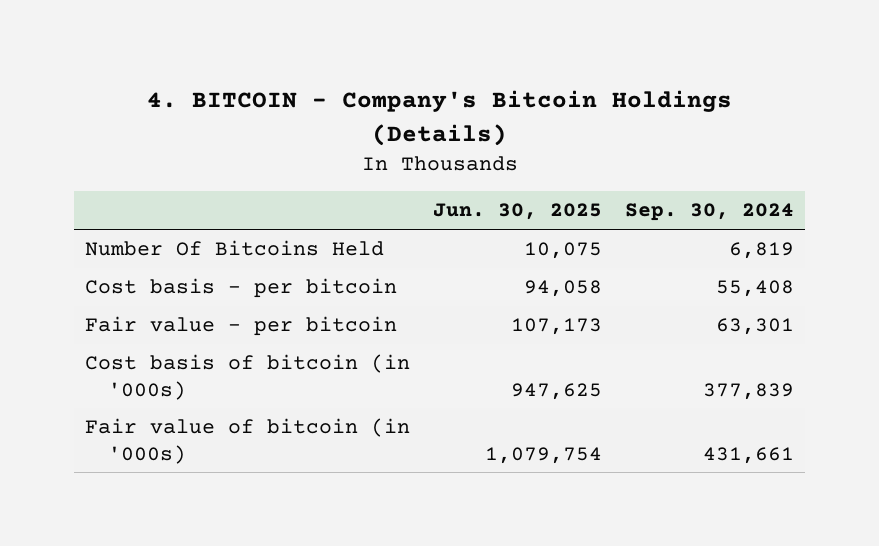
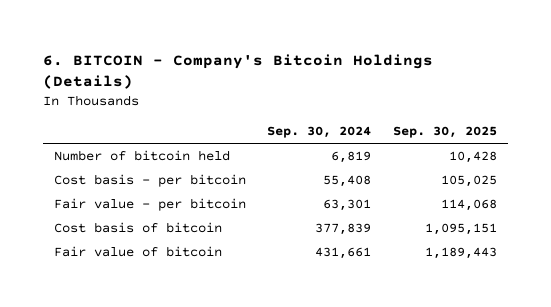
- 4. BITCOIN - Company's Bitcoin Holdings (Details)
+ 6. BITCOIN - Company's Bitcoin Holdings (Details)
- | Jun. 30, 2025 | Sep. 30, 2024
+ | Sep. 30, 2024 | Sep. 30, 2025
- Number Of Bitcoins Held | 10,075 | 6,819
+ Number of bitcoin held | 6,819 | 10,428
- Cost basis of bitcoin (in '000s) | 947,625 | 377,839
- Fair value of bitcoin (in '000s) | 1,079,754 | 431,661
+ Cost basis of bitcoin | 377,839 | 1,095,151
+ Fair value of bitcoin | 431,661 | 1,189,443

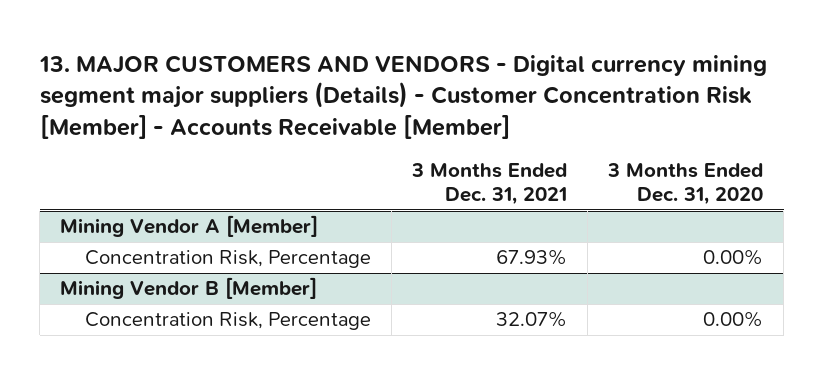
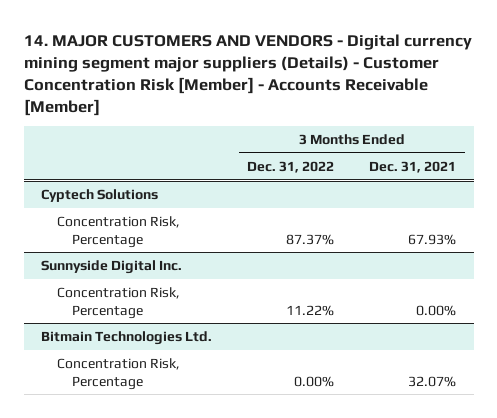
- 13. MAJOR CUSTOMERS AND VENDORS - Digital currency mining segment major suppliers (Details) - Customer Concentration Risk [Member] - Accounts Receivable [Member]
+ 14. MAJOR CUSTOMERS AND VENDORS - Digital currency mining segment major suppliers (Details) - Customer Concentration Risk [Member] - Accounts Receivable [Member]
- | 3 Months Ended Dec. 31, 2021 | 3 Months Ended Dec. 31, 2020
+ | 3 Months Ended Dec. 31, 2022 | 3 Months Ended Dec. 31, 2021
- Mining Vendor A [Member]
+ Cyptech Solutions
- Mining Vendor B [Member]
+ Sunnyside Digital Inc.
+ Concentration Risk, Percentage | 11.22% | 0.00%
+ Bitmain Technologies Ltd.

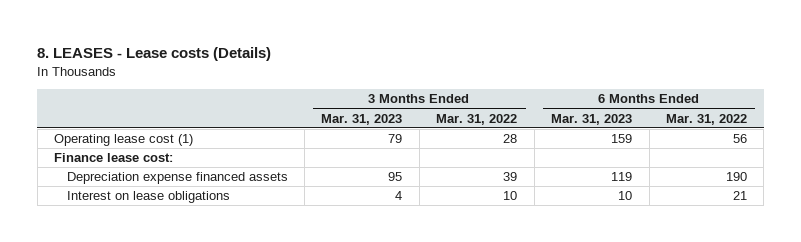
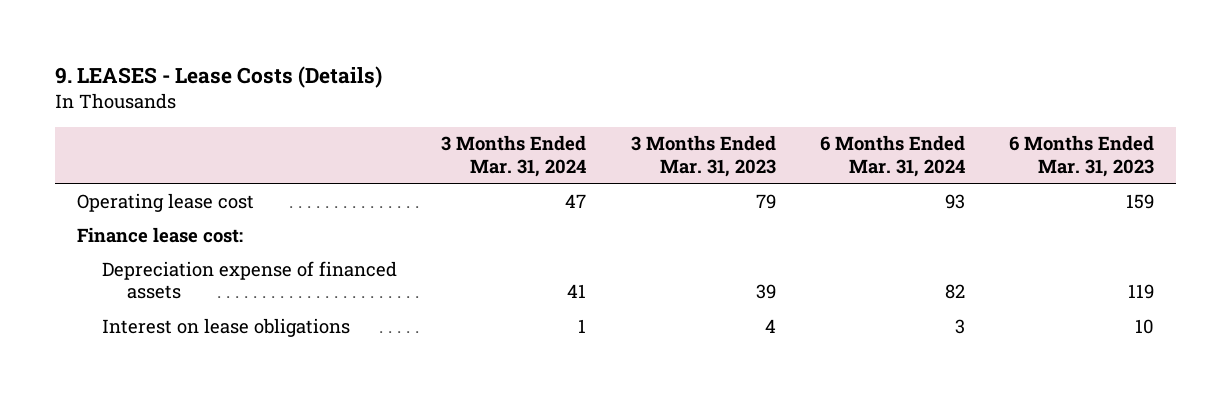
- 8. LEASES - Lease costs (Details)
+ 9. LEASES - Lease Costs (Details)
- | 3 Months Ended Mar. 31, 2023 | 3 Months Ended Mar. 31, 2022 | 6 Months Ended Mar. 31, 2023 | 6 Months Ended Mar. 31, 2022
+ | 3 Months Ended Mar. 31, 2024 | 3 Months Ended Mar. 31, 2023 | 6 Months Ended Mar. 31, 2024 | 6 Months Ended Mar. 31, 2023
- Operating lease cost (1) | 79 | 28 | 159 | 56
+ Operating lease cost | 47 | 79 | 93 | 159
- Depreciation expense financed assets | 95 | 39 | 119 | 190
+ Depreciation expense of financed assets | 41 | 39 | 82 | 119

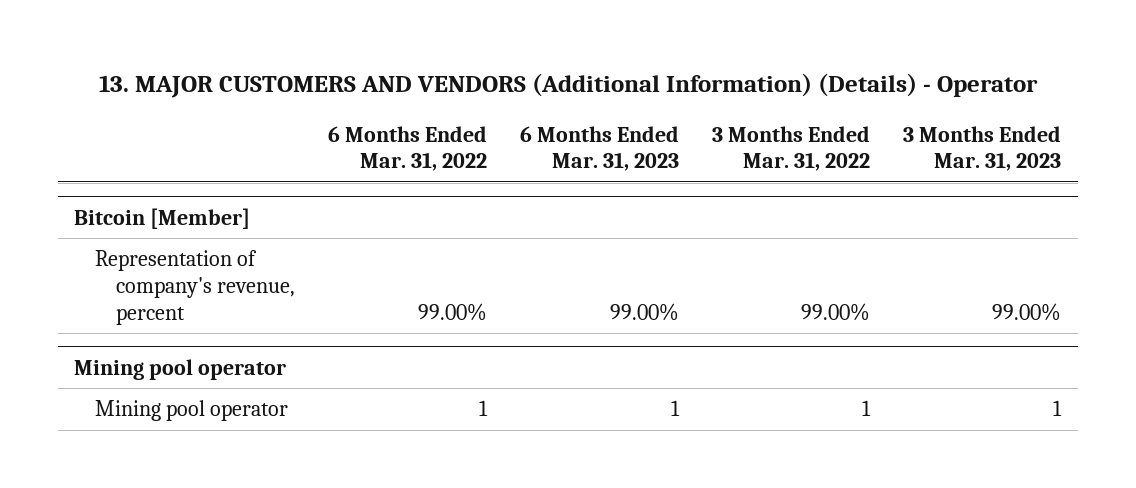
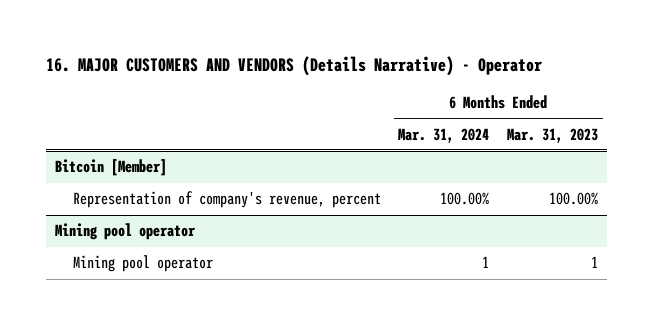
- 13. MAJOR CUSTOMERS AND VENDORS (Additional Information) (Details) - Operator
+ 16. MAJOR CUSTOMERS AND VENDORS (Details Narrative) - Operator
- | 6 Months Ended Mar. 31, 2022 | 6 Months Ended Mar. 31, 2023 | 3 Months Ended Mar. 31, 2022 | 3 Months Ended Mar. 31, 2023
+ | 6 Months Ended Mar. 31, 2024 | 6 Months Ended Mar. 31, 2023
@ Bitcoin [Member]
- Representation of company's revenue, percent | 99.00% | 99.00% | 99.00% | 99.00%
+ Representation of company's revenue, percent | 100.00% | 100.00%

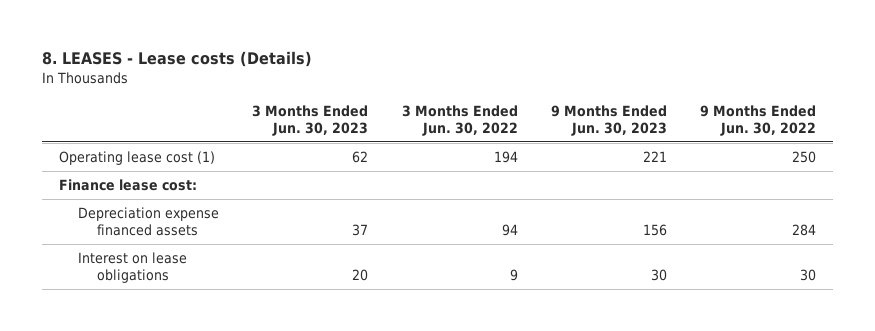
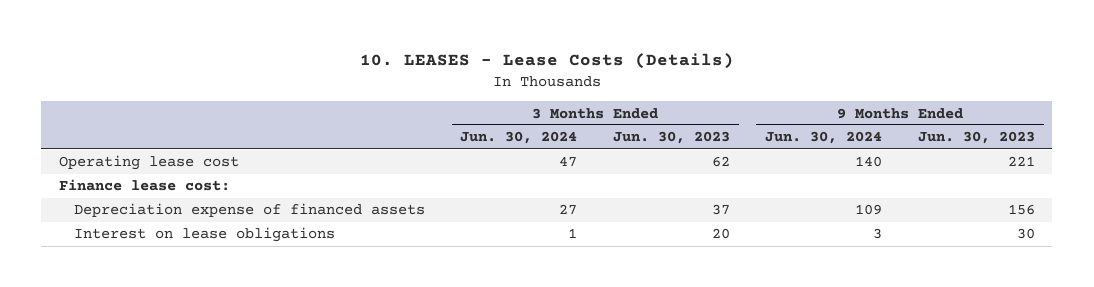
- 8. LEASES - Lease costs (Details)
+ 10. LEASES - Lease Costs (Details)
- | 3 Months Ended Jun. 30, 2023 | 3 Months Ended Jun. 30, 2022 | 9 Months Ended Jun. 30, 2023 | 9 Months Ended Jun. 30, 2022
+ | 3 Months Ended Jun. 30, 2024 | 3 Months Ended Jun. 30, 2023 | 9 Months Ended Jun. 30, 2024 | 9 Months Ended Jun. 30, 2023
- Operating lease cost (1) | 62 | 194 | 221 | 250
+ Operating lease cost | 47 | 62 | 140 | 221
- Depreciation expense financed assets | 37 | 94 | 156 | 284
+ Depreciation expense of financed assets | 27 | 37 | 109 | 156

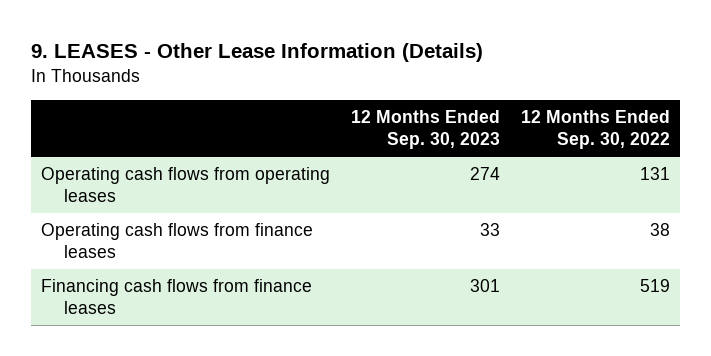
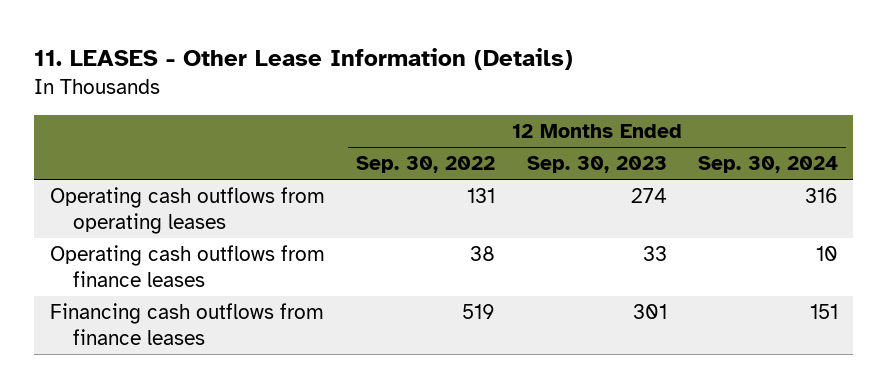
- 9. LEASES - Other Lease Information (Details)
+ 11. LEASES - Other Lease Information (Details)
- | 12 Months Ended Sep. 30, 2023 | 12 Months Ended Sep. 30, 2022
+ | 12 Months Ended Sep. 30, 2022 | 12 Months Ended Sep. 30, 2023 | 12 Months Ended Sep. 30, 2024
- Operating cash flows from operating leases | 274 | 131
- Operating cash flows from finance leases | 33 | 38
- Financing cash flows from finance leases | 301 | 519
+ Operating cash outflows from operating leases | 131 | 274 | 316
+ Operating cash outflows from finance leases | 38 | 33 | 10
+ Financing cash outflows from finance leases | 519 | 301 | 151

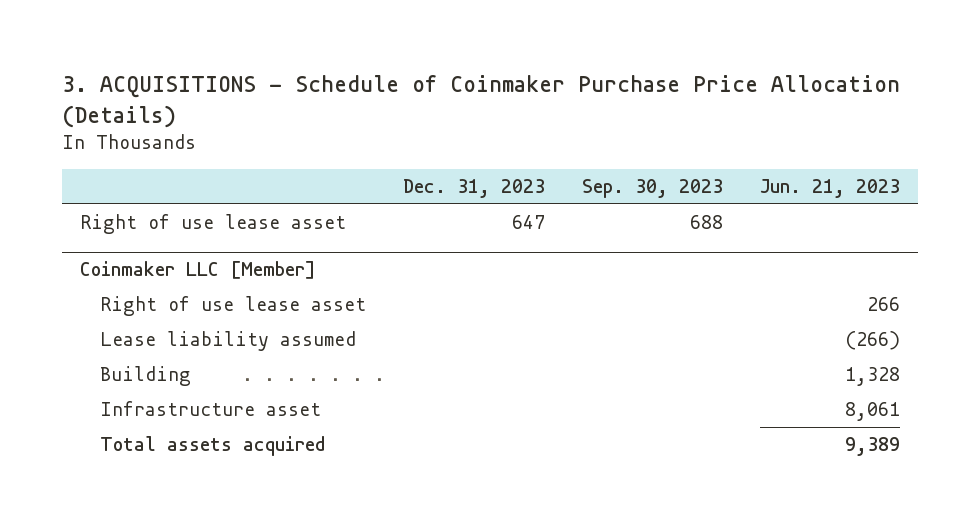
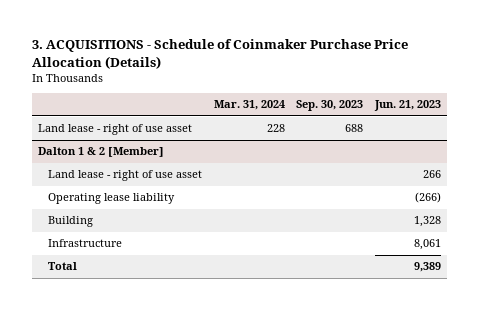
- | Dec. 31, 2023 | Sep. 30, 2023 | Jun. 21, 2023
+ | Mar. 31, 2024 | Sep. 30, 2023 | Jun. 21, 2023
- Right of use lease asset | 647 | 688 |
- Coinmaker LLC [Member]
- Right of use lease asset | | | 266
- Lease liability assumed | | | (266)
+ Land lease - right of use asset | 228 | 688 |
+ Dalton 1 & 2 [Member]
+ Land lease - right of use asset | | | 266
+ Operating lease liability | | | (266)
- Infrastructure asset | | | 8,061
- Total assets acquired | | | 9,389
+ Infrastructure | | | 8,061
+ Total | | | 9,389

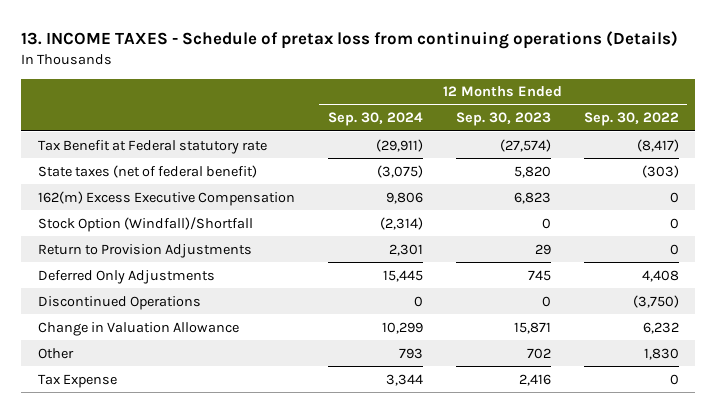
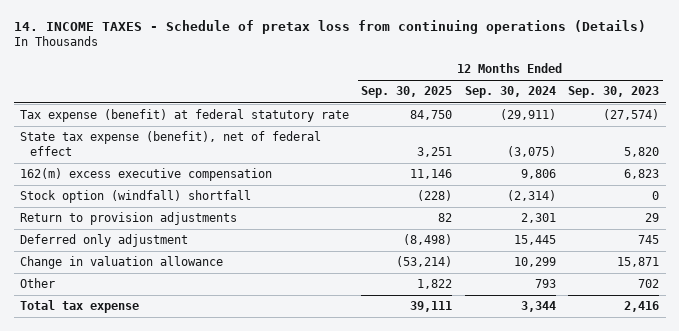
- 13. INCOME TAXES - Schedule of pretax loss from continuing operations (Details)
+ 14. INCOME TAXES - Schedule of pretax loss from continuing operations (Details)
- | 12 Months Ended Sep. 30, 2024 | 12 Months Ended Sep. 30, 2023 | 12 Months Ended Sep. 30, 2022
+ | 12 Months Ended Sep. 30, 2025 | 12 Months Ended Sep. 30, 2024 | 12 Months Ended Sep. 30, 2023
- Tax Benefit at Federal statutory rate | (29,911) | (27,574) | (8,417)
- State taxes (net of federal benefit) | (3,075) | 5,820 | (303)
- 162(m) Excess Executive Compensation | 9,806 | 6,823 | 0
- Stock Option (Windfall)/Shortfall | (2,314) | 0 | 0
- Return to Provision Adjustments | 2,301 | 29 | 0
- Deferred Only Adjustments | 15,445 | 745 | 4,408
- Discontinued Operations | 0 | 0 | (3,750)
- Change in Valuation Allowance | 10,299 | 15,871 | 6,232
+ Tax expense (benefit) at federal statutory rate | 84,750 | (29,911) | (27,574)
+ State tax expense (benefit), net of federal effect | 3,251 | (3,075) | 5,820
+ 162(m) excess executive compensation | 11,146 | 9,806 | 6,823
+ Stock option (windfall) shortfall | (228) | (2,314) | 0
+ Return to provision adjustments | 82 | 2,301 | 29
+ Deferred only adjustment | (8,498) | 15,445 | 745
+ Change in valuation allowance | (53,214) | 10,299 | 15,871
- Tax Expense | 3,344 | 2,416 | 0
+ Total tax expense | 39,111 | 3,344 | 2,416

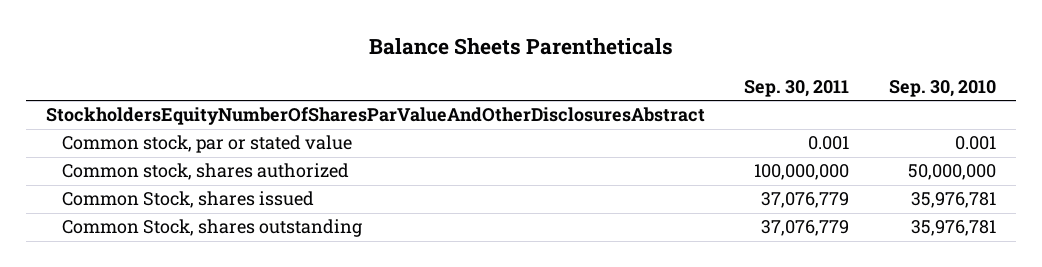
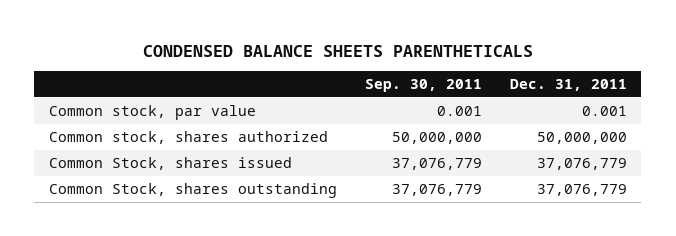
- Balance Sheets Parentheticals
+ CONDENSED BALANCE SHEETS PARENTHETICALS
- | Sep. 30, 2011 | Sep. 30, 2010
+ | Sep. 30, 2011 | Dec. 31, 2011
- StockholdersEquityNumberOfSharesParValueAndOtherDisclosuresAbstract
- Common stock, par or stated value | 0.001 | 0.001
- Common stock, shares authorized | 100,000,000 | 50,000,000
+ Common stock, par value | 0.001 | 0.001
+ Common stock, shares authorized | 50,000,000 | 50,000,000

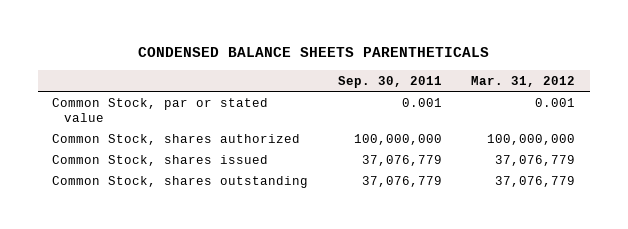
- | Sep. 30, 2011 | Dec. 31, 2011
+ | Sep. 30, 2011 | Mar. 31, 2012
- Common stock, par value | 0.001 | 0.001
- Common stock, shares authorized | 50,000,000 | 50,000,000
+ Common Stock, par or stated value | 0.001 | 0.001
+ Common Stock, shares authorized | 100,000,000 | 100,000,000

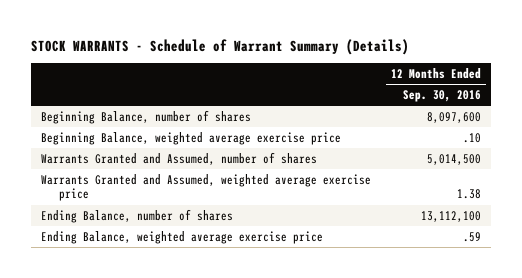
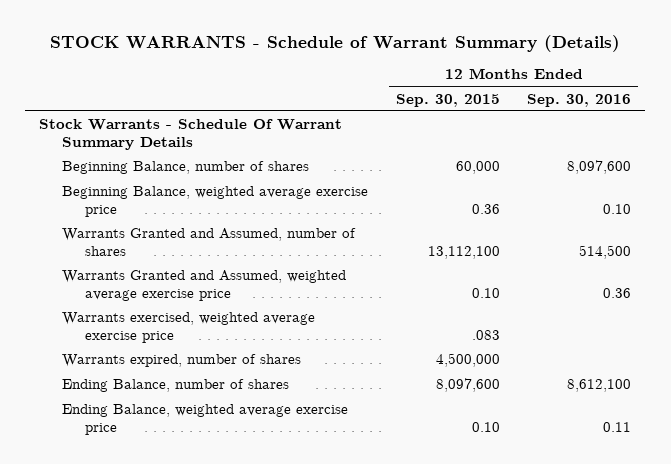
- | 12 Months Ended Sep. 30, 2016
+ | 12 Months Ended Sep. 30, 2015 | 12 Months Ended Sep. 30, 2016
+ Stock Warrants - Schedule Of Warrant Summary Details
- Beginning Balance, weighted average exercise price | .10
- Warrants Granted and Assumed, number of shares | 5,014,500
- Warrants Granted and Assumed, weighted average exercise price | 1.38
- Ending Balance, number of shares | 13,112,100
- Ending Balance, weighted average exercise price | .59
+ Beginning Balance, weighted average exercise price | 0.36 | 0.10
+ Warrants Granted and Assumed, number of shares | 13,112,100 | 514,500
+ Warrants Granted and Assumed, weighted average exercise price | 0.10 | 0.36
+ Warrants exercised, weighted average exercise price | .083 |
+ Warrants expired, number of shares | 4,500,000 |
+ Ending Balance, number of shares | 8,097,600 | 8,612,100
+ Ending Balance, weighted average exercise price | 0.10 | 0.11

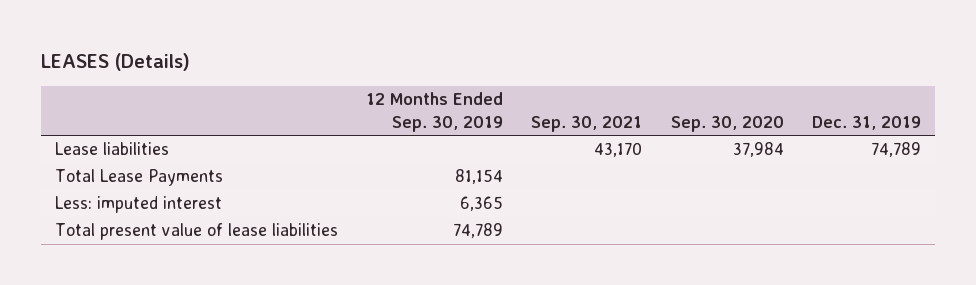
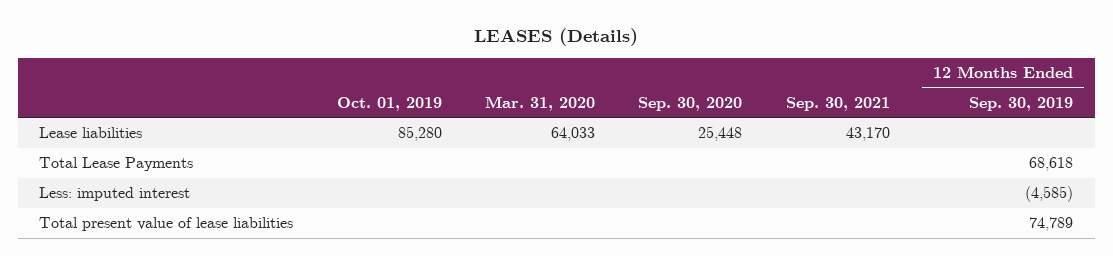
- | 12 Months Ended Sep. 30, 2019 | Sep. 30, 2021 | Sep. 30, 2020 | Dec. 31, 2019
+ | Oct. 01, 2019 | Mar. 31, 2020 | Sep. 30, 2020 | Sep. 30, 2021 | 12 Months Ended Sep. 30, 2019
- Lease liabilities | | 43,170 | 37,984 | 74,789
- Total Lease Payments | 81,154 | | |
- Less: imputed interest | 6,365 | | |
+ Lease liabilities | 85,280 | 64,033 | 25,448 | 43,170 |
+ Total Lease Payments | | | | | 68,618
+ Less: imputed interest | | | | | (4,585)

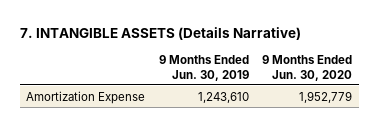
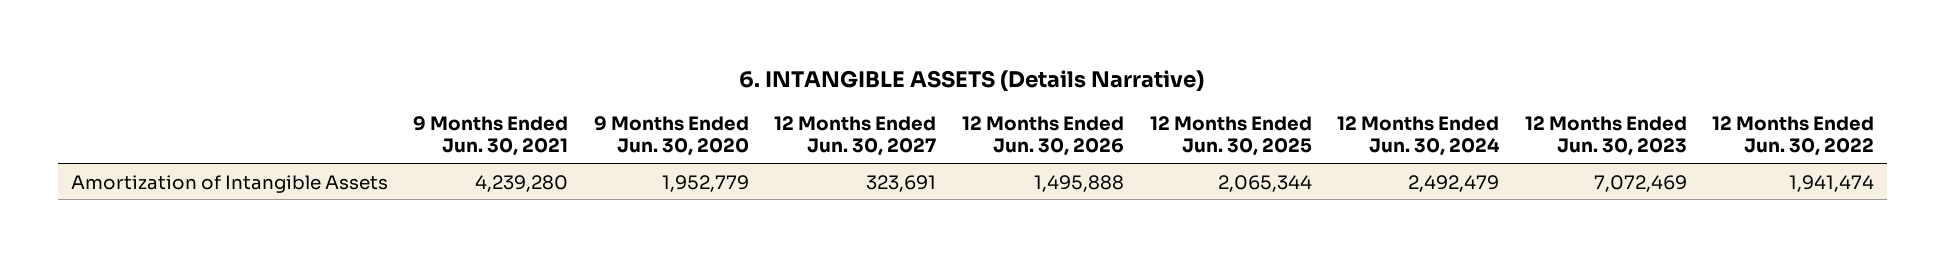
- 7. INTANGIBLE ASSETS (Details Narrative)
+ 6. INTANGIBLE ASSETS (Details Narrative)
- | 9 Months Ended Jun. 30, 2019 | 9 Months Ended Jun. 30, 2020
+ | 9 Months Ended Jun. 30, 2021 | 9 Months Ended Jun. 30, 2020 | 12 Months Ended Jun. 30, 2027 | 12 Months Ended Jun. 30, 2026 | 12 Months Ended Jun. 30, 2025 | 12 Months Ended Jun. 30, 2024 | 12 Months Ended Jun. 30, 2023 | 12 Months Ended Jun. 30, 2022
- Amortization Expense | 1,243,610 | 1,952,779
+ Amortization of Intangible Assets | 4,239,280 | 1,952,779 | 323,691 | 1,495,888 | 2,065,344 | 2,492,479 | 7,072,469 | 1,941,474

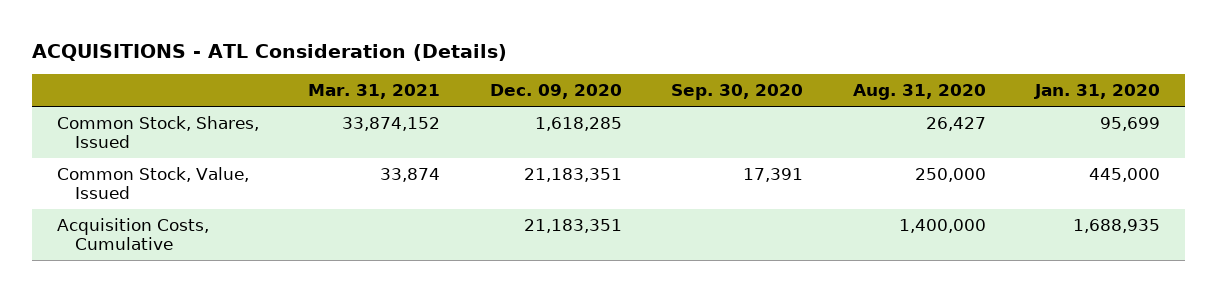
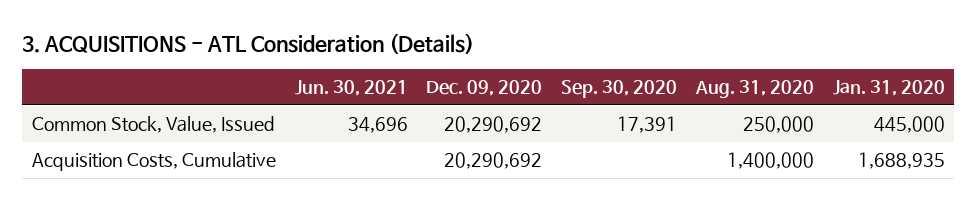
- ACQUISITIONS - ATL Consideration (Details)
+ 3. ACQUISITIONS - ATL Consideration (Details)
- | Mar. 31, 2021 | Dec. 09, 2020 | Sep. 30, 2020 | Aug. 31, 2020 | Jan. 31, 2020
+ | Jun. 30, 2021 | Dec. 09, 2020 | Sep. 30, 2020 | Aug. 31, 2020 | Jan. 31, 2020
- Common Stock, Shares, Issued | 33,874,152 | 1,618,285 | | 26,427 | 95,699
- Common Stock, Value, Issued | 33,874 | 21,183,351 | 17,391 | 250,000 | 445,000
- Acquisition Costs, Cumulative | | 21,183,351 | | 1,400,000 | 1,688,935
+ Common Stock, Value, Issued | 34,696 | 20,290,692 | 17,391 | 250,000 | 445,000
+ Acquisition Costs, Cumulative | | 20,290,692 | | 1,400,000 | 1,688,935

